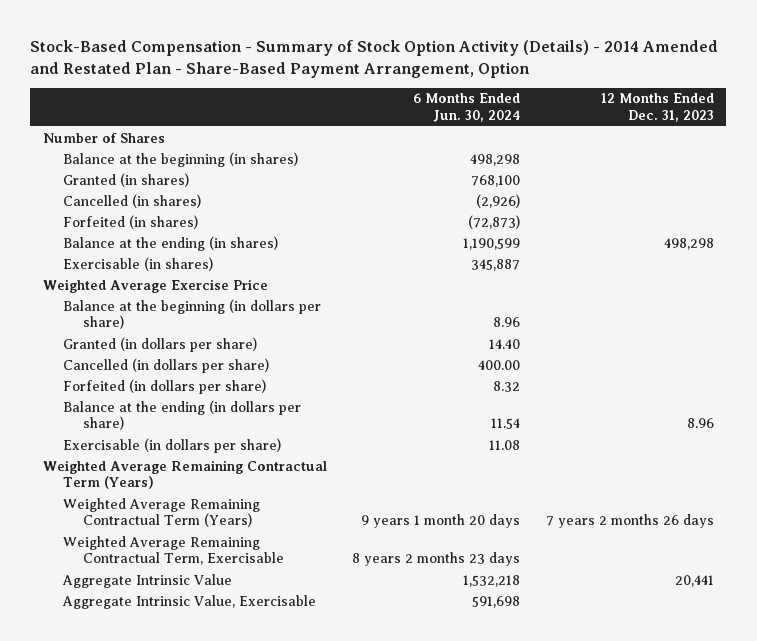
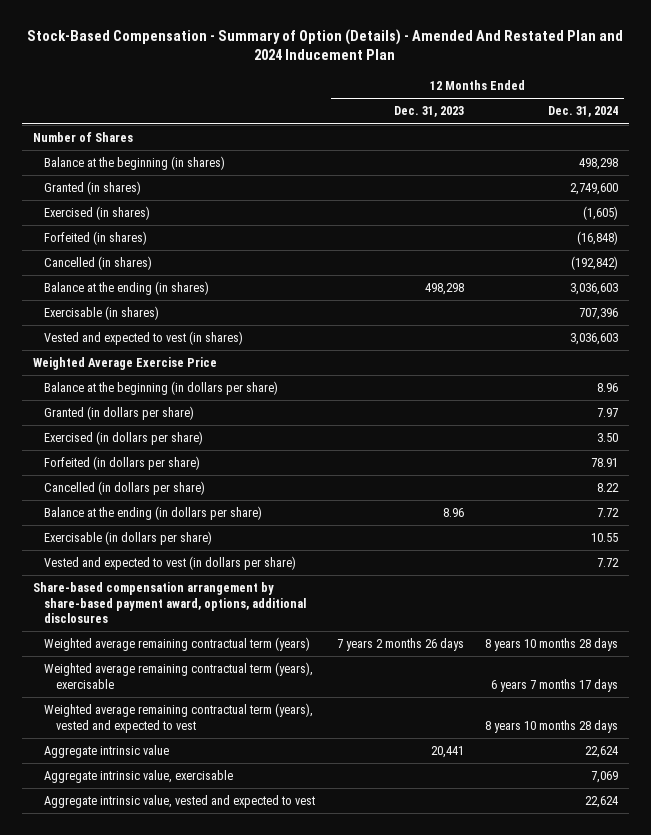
- Stock-Based Compensation - Summary of Stock Option Activity (Details) - 2014 Amended and Restated Plan - Share-Based Payment Arrangement, Option
+ Stock-Based Compensation - Summary of Option (Details) - Amended And Restated Plan and 2024 Inducement Plan
- | 6 Months Ended Jun. 30, 2024 | 12 Months Ended Dec. 31, 2023
+ | 12 Months Ended Dec. 31, 2023 | 12 Months Ended Dec. 31, 2024
+ Exercised (in shares) | | (1,605)
moved down: Cancelled (in shares) | | (192,842)
+ Vested and expected to vest (in shares) | | 3,036,603
+ Exercised (in dollars per share) | | 3.50
moved down: Cancelled (in dollars per share) | | 8.22
- Weighted Average Remaining Contractual Term (Years)
- Weighted Average Remaining Contractual Term (Years) | 9 years 1 month 20 days | 7 years 2 months 26 days
- Weighted Average Remaining Contractual Term, Exercisable | 8 years 2 months 23 days |
- Aggregate Intrinsic Value | 1,532,218 | 20,441
- Aggregate Intrinsic Value, Exercisable | 591,698 |
+ Vested and expected to vest (in dollars per share) | | 7.72
+ Share-based compensation arrangement by share-based payment award, options, additional disclosures
+ Weighted average remaining contractual term (years) | 7 years 2 months 26 days | 8 years 10 months 28 days
+ Weighted average remaining contractual term (years), exercisable | | 6 years 7 months 17 days
+ Weighted average remaining contractual term (years), vested and expected to vest | | 8 years 10 months 28 days
+ Aggregate intrinsic value | 20,441 | 22,624
+ Aggregate intrinsic value, exercisable | | 7,069
+ Aggregate intrinsic value, vested and expected to vest | | 22,624

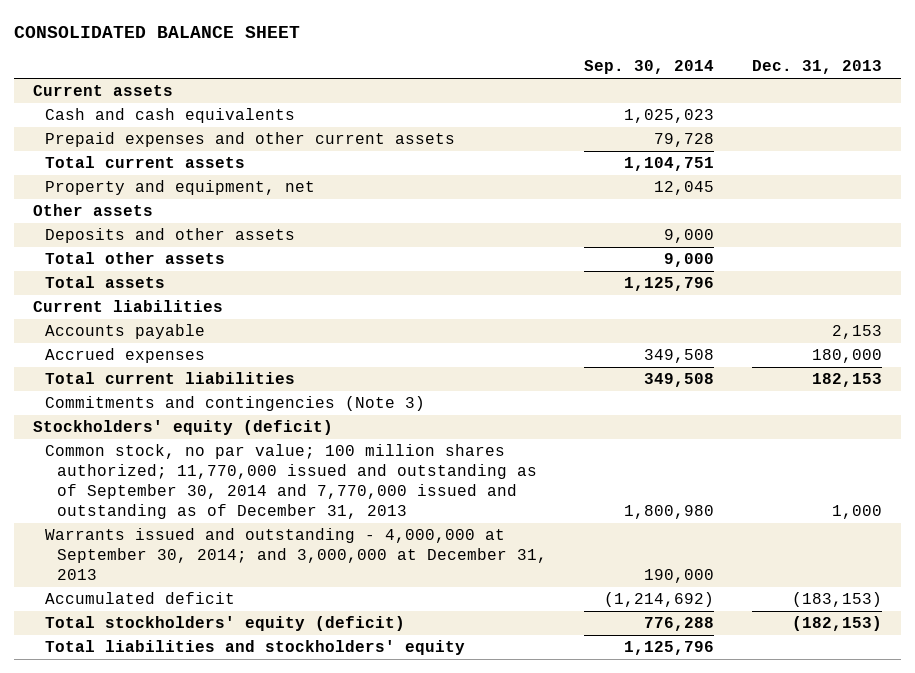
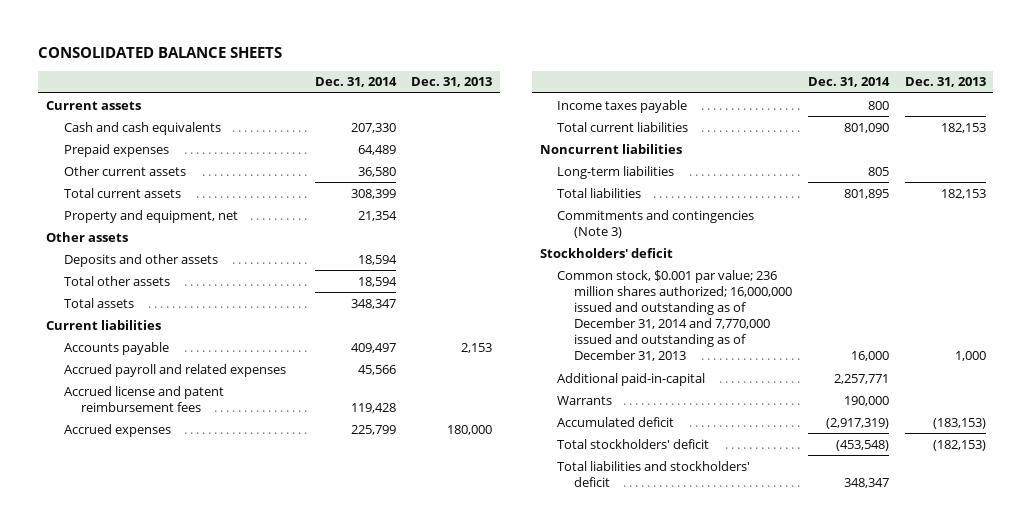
- CONSOLIDATED BALANCE SHEET
+ CONSOLIDATED BALANCE SHEETS
- | Sep. 30, 2014 | Dec. 31, 2013
+ | Dec. 31, 2014 | Dec. 31, 2013
- Prepaid expenses and other current assets | 79,728 |
+ Prepaid expenses | 64,489 |
+ Other current assets | 36,580 |
+ Accrued payroll and related expenses | 45,566 |
+ Accrued license and patent reimbursement fees | 119,428 |
+ Income taxes payable | 800 |
+ Noncurrent liabilities
+ Long-term liabilities | 805 |
+ Total liabilities | 801,895 | 182,153
- Stockholders' equity (deficit)
- Common stock, no par value; 100 million shares authorized; 11,770,000 issued and outstanding as of September 30, 2014 and 7,770,000 issued and outstanding as of December 31, 2013 | 1,800,980 | 1,000
- Warrants issued and outstanding - 4,000,000 at September 30, 2014; and 3,000,000 at December 31, 2013 | 190,000 |
+ Stockholders' deficit
+ Common stock, $0.001 par value; 236 million shares authorized; 16,000,000 issued and outstanding as of December 31, 2014 and 7,770,000 issued and outstanding as of December 31, 2013 | 16,000 | 1,000
+ Additional paid-in-capital | 2,257,771 |
+ Warrants | 190,000 |
- Total stockholders' equity (deficit) | 776,288 | (182,153)
- Total liabilities and stockholders' equity | 1,125,796 |
+ Total stockholders' deficit | (453,548) | (182,153)
+ Total liabilities and stockholders' deficit | 348,347 |

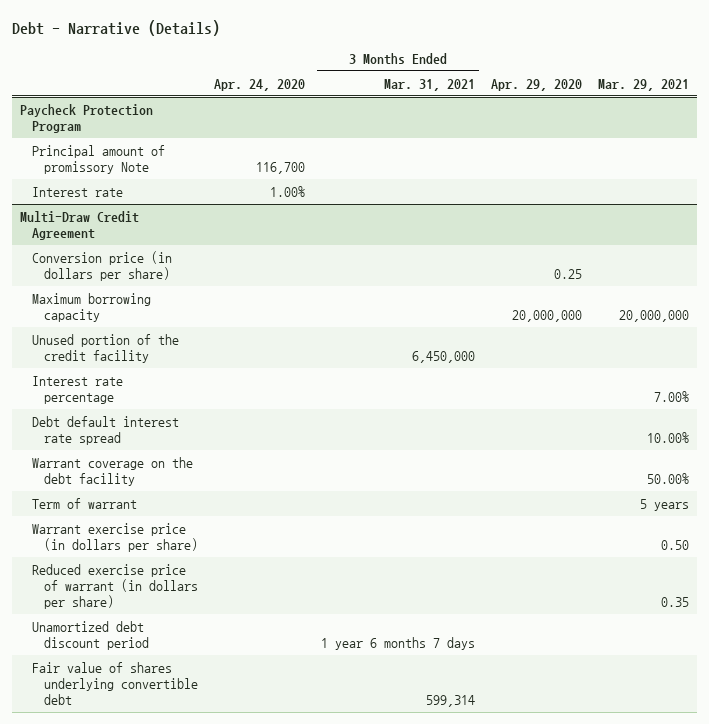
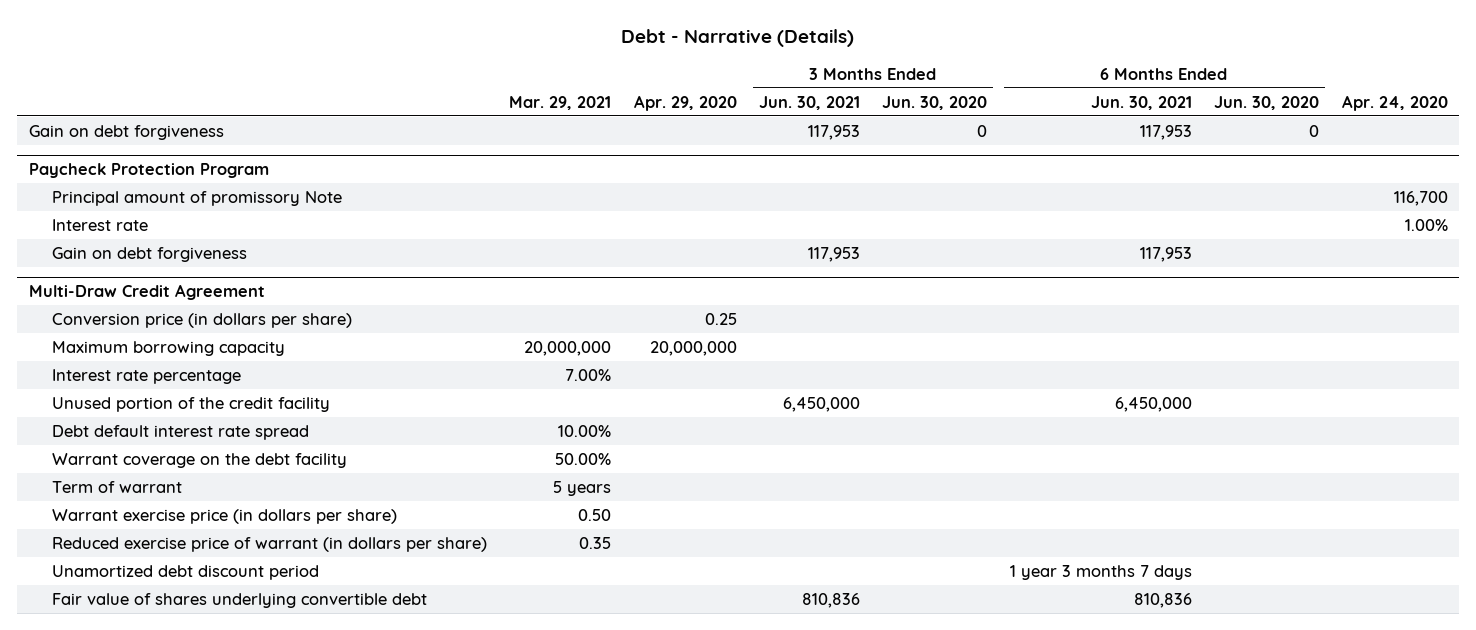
- | Apr. 24, 2020 | 3 Months Ended Mar. 31, 2021 | Apr. 29, 2020 | Mar. 29, 2021
+ | Mar. 29, 2021 | Apr. 29, 2020 | 3 Months Ended Jun. 30, 2021 | 3 Months Ended Jun. 30, 2020 | 6 Months Ended Jun. 30, 2021 | 6 Months Ended Jun. 30, 2020 | Apr. 24, 2020
+ Gain on debt forgiveness | | | 117,953 | 0 | 117,953 | 0 |
@ Paycheck Protection Program
+ Gain on debt forgiveness | | | 117,953 | | 117,953 | |
@ Multi-Draw Credit Agreement
moved down: Unused portion of the credit facility | | | 6,450,000 | | 6,450,000 | |

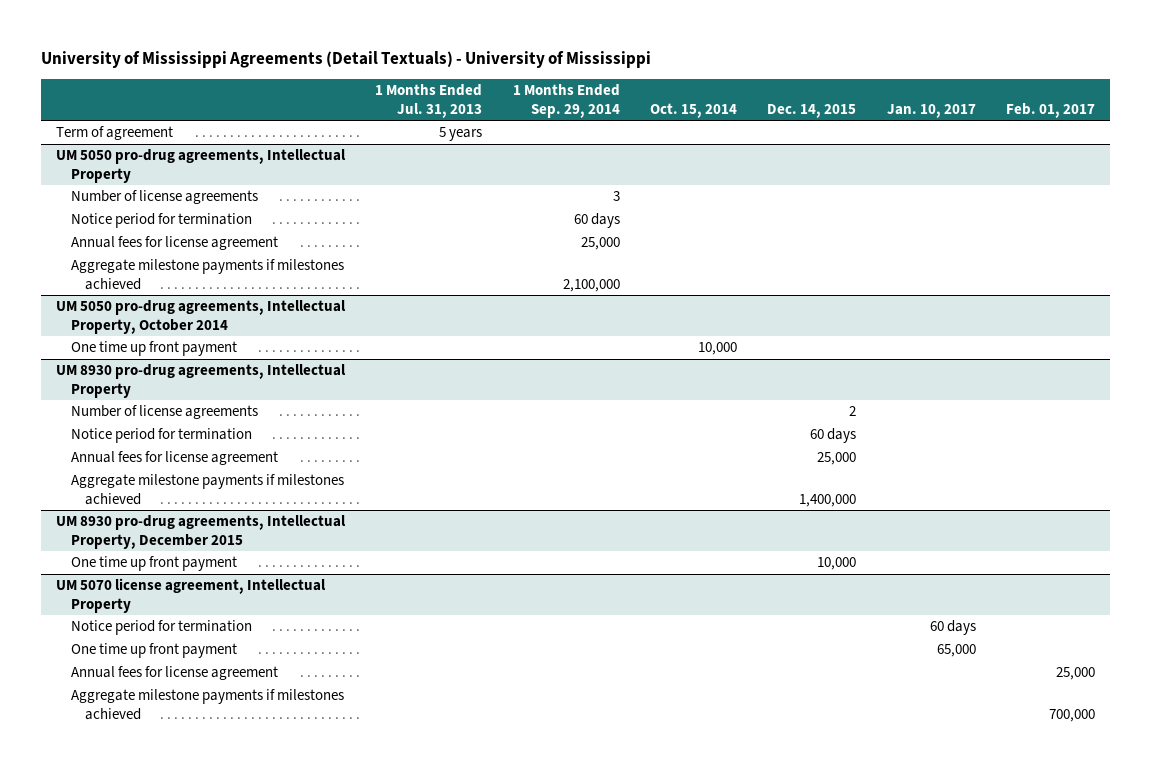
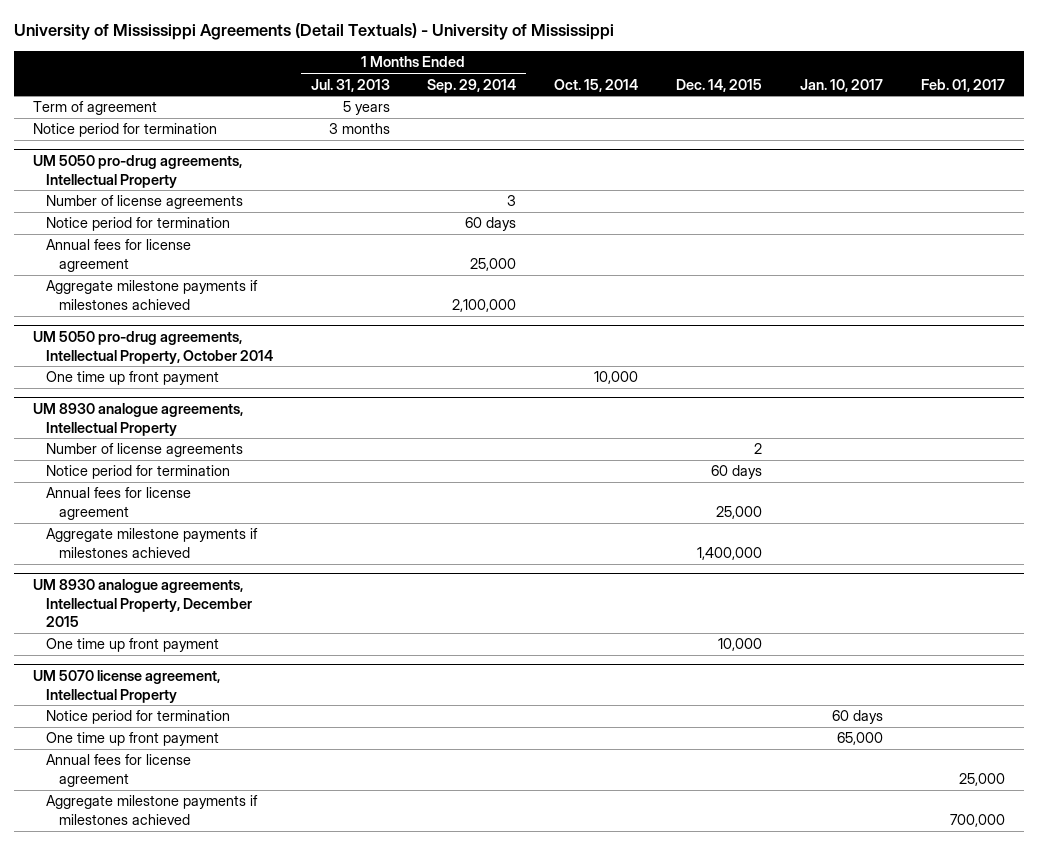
+ Notice period for termination | 3 months | | | | |
- UM 8930 pro-drug agreements, Intellectual Property
+ UM 8930 analogue agreements, Intellectual Property
- UM 8930 pro-drug agreements, Intellectual Property, December 2015
+ UM 8930 analogue agreements, Intellectual Property, December 2015

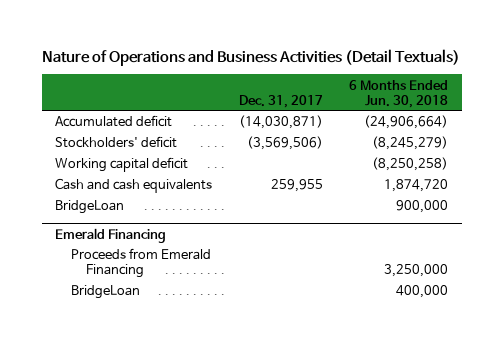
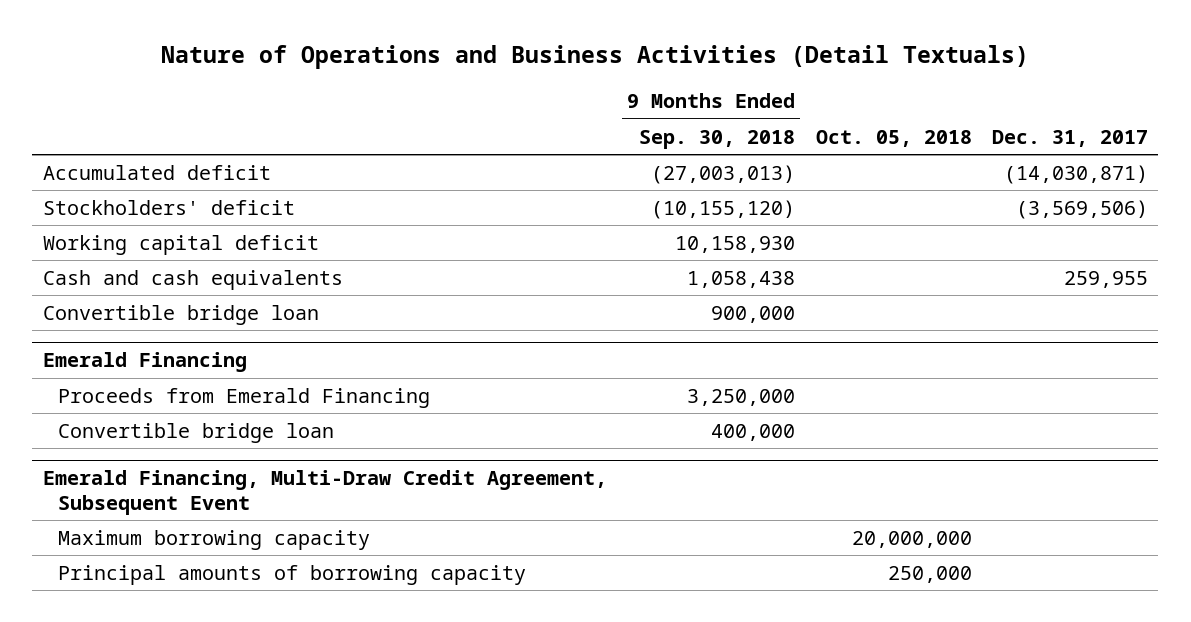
- | Dec. 31, 2017 | 6 Months Ended Jun. 30, 2018
+ | 9 Months Ended Sep. 30, 2018 | Oct. 05, 2018 | Dec. 31, 2017
- BridgeLoan | | 900,000
+ Convertible bridge loan | 900,000 | |
@ Emerald Financing
- BridgeLoan | | 400,000
+ Convertible bridge loan | 400,000 | |
+ Emerald Financing, Multi-Draw Credit Agreement, Subsequent Event
+ Maximum borrowing capacity | | 20,000,000 |
+ Principal amounts of borrowing capacity | | 250,000 |

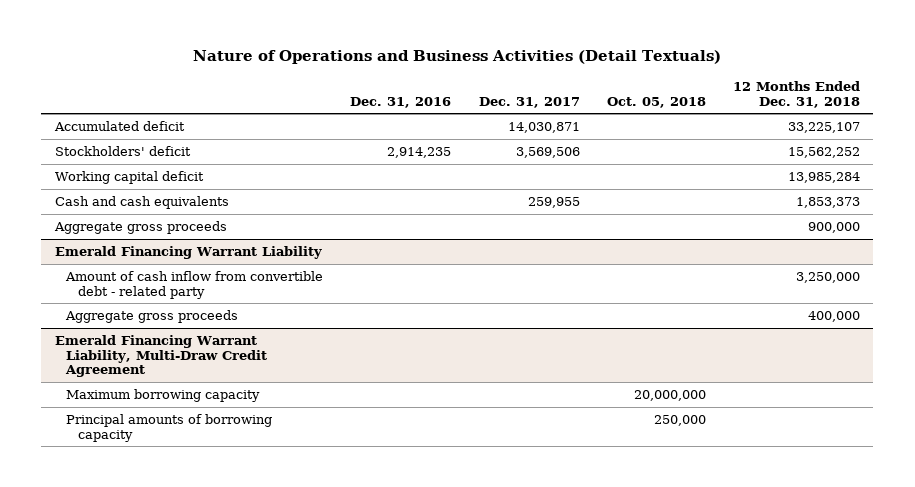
- | 9 Months Ended Sep. 30, 2018 | Oct. 05, 2018 | Dec. 31, 2017
+ | Dec. 31, 2016 | Dec. 31, 2017 | Oct. 05, 2018 | 12 Months Ended Dec. 31, 2018
- Accumulated deficit | (27,003,013) | | (14,030,871)
- Stockholders' deficit | (10,155,120) | | (3,569,506)
+ Accumulated deficit | | 14,030,871 | | 33,225,107
+ Stockholders' deficit | 2,914,235 | 3,569,506 | | 15,562,252
- Convertible bridge loan | 900,000 | |
- Emerald Financing
- Proceeds from Emerald Financing | 3,250,000 | |
- Convertible bridge loan | 400,000 | |
- Emerald Financing, Multi-Draw Credit Agreement, Subsequent Event
+ Aggregate gross proceeds | | | | 900,000
+ Emerald Financing Warrant Liability
+ Amount of cash inflow from convertible debt - related party | | | | 3,250,000
+ Aggregate gross proceeds | | | | 400,000
+ Emerald Financing Warrant Liability, Multi-Draw Credit Agreement

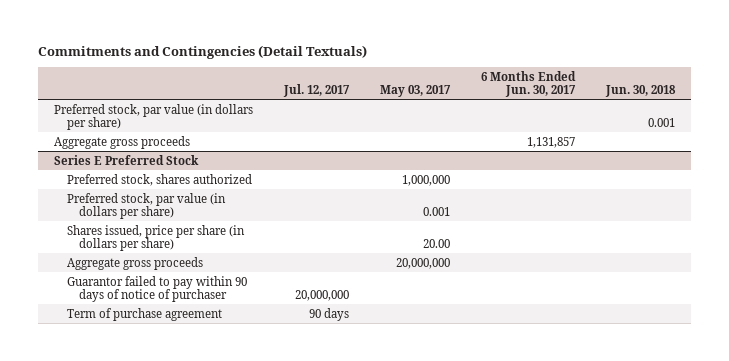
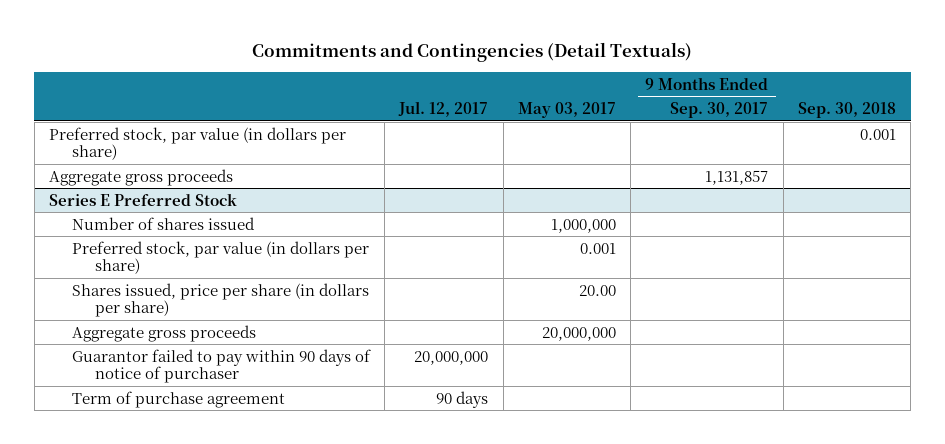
- | Jul. 12, 2017 | May 03, 2017 | 6 Months Ended Jun. 30, 2017 | Jun. 30, 2018
+ | Jul. 12, 2017 | May 03, 2017 | 9 Months Ended Sep. 30, 2017 | Sep. 30, 2018
@ Series E Preferred Stock
- Preferred stock, shares authorized | | 1,000,000 | |
+ Number of shares issued | | 1,000,000 | |

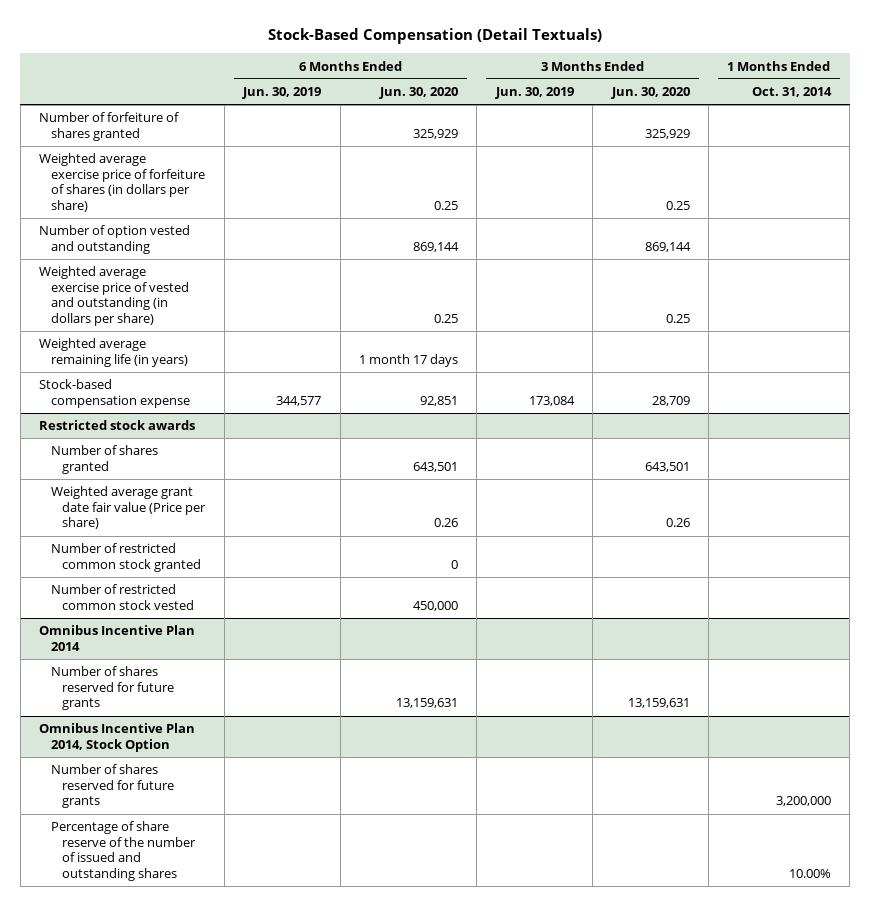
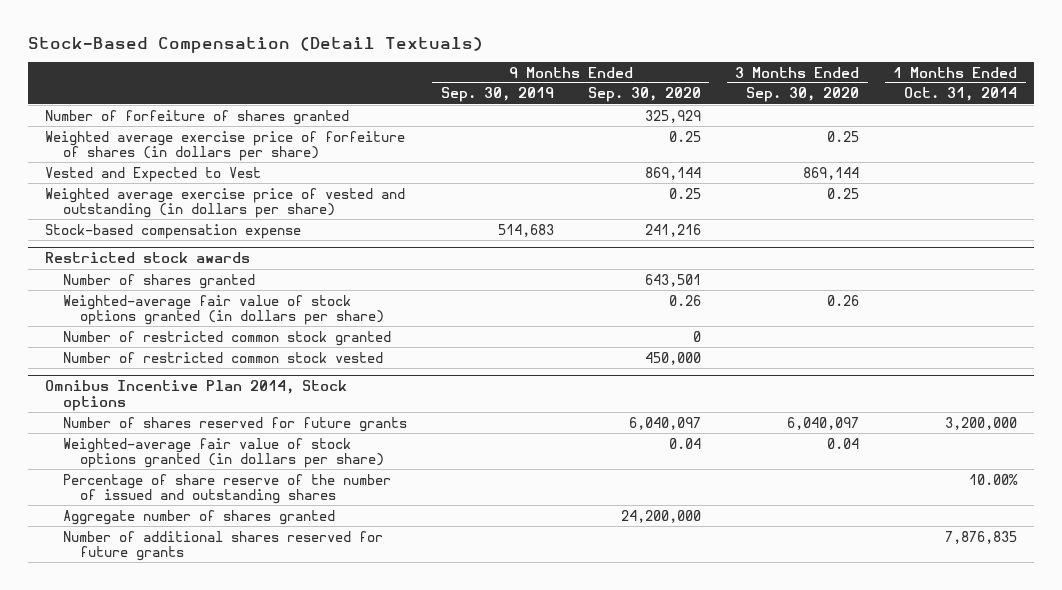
- | 6 Months Ended Jun. 30, 2019 | 6 Months Ended Jun. 30, 2020 | 3 Months Ended Jun. 30, 2019 | 3 Months Ended Jun. 30, 2020 | 1 Months Ended Oct. 31, 2014
+ | 9 Months Ended Sep. 30, 2019 | 9 Months Ended Sep. 30, 2020 | 3 Months Ended Sep. 30, 2020 | 1 Months Ended Oct. 31, 2014
- Number of option vested and outstanding | | 869,144 | | 869,144 |
+ Vested and Expected to Vest | | 869,144 | 869,144 |
- Weighted average remaining life (in years) | | 1 month 17 days | | |
@ Restricted stock awards
- Weighted average grant date fair value (Price per share) | | 0.26 | | 0.26 |
+ Weighted-average fair value of stock options granted (in dollars per share) | | 0.26 | 0.26 |
- Omnibus Incentive Plan 2014
- Number of shares reserved for future grants | | 13,159,631 | | 13,159,631 |
- Omnibus Incentive Plan 2014, Stock Option
+ Omnibus Incentive Plan 2014, Stock options
+ Weighted-average fair value of stock options granted (in dollars per share) | | 0.04 | 0.04 |
+ Aggregate number of shares granted | | 24,200,000 | |
+ Number of additional shares reserved for future grants | | | | 7,876,835

